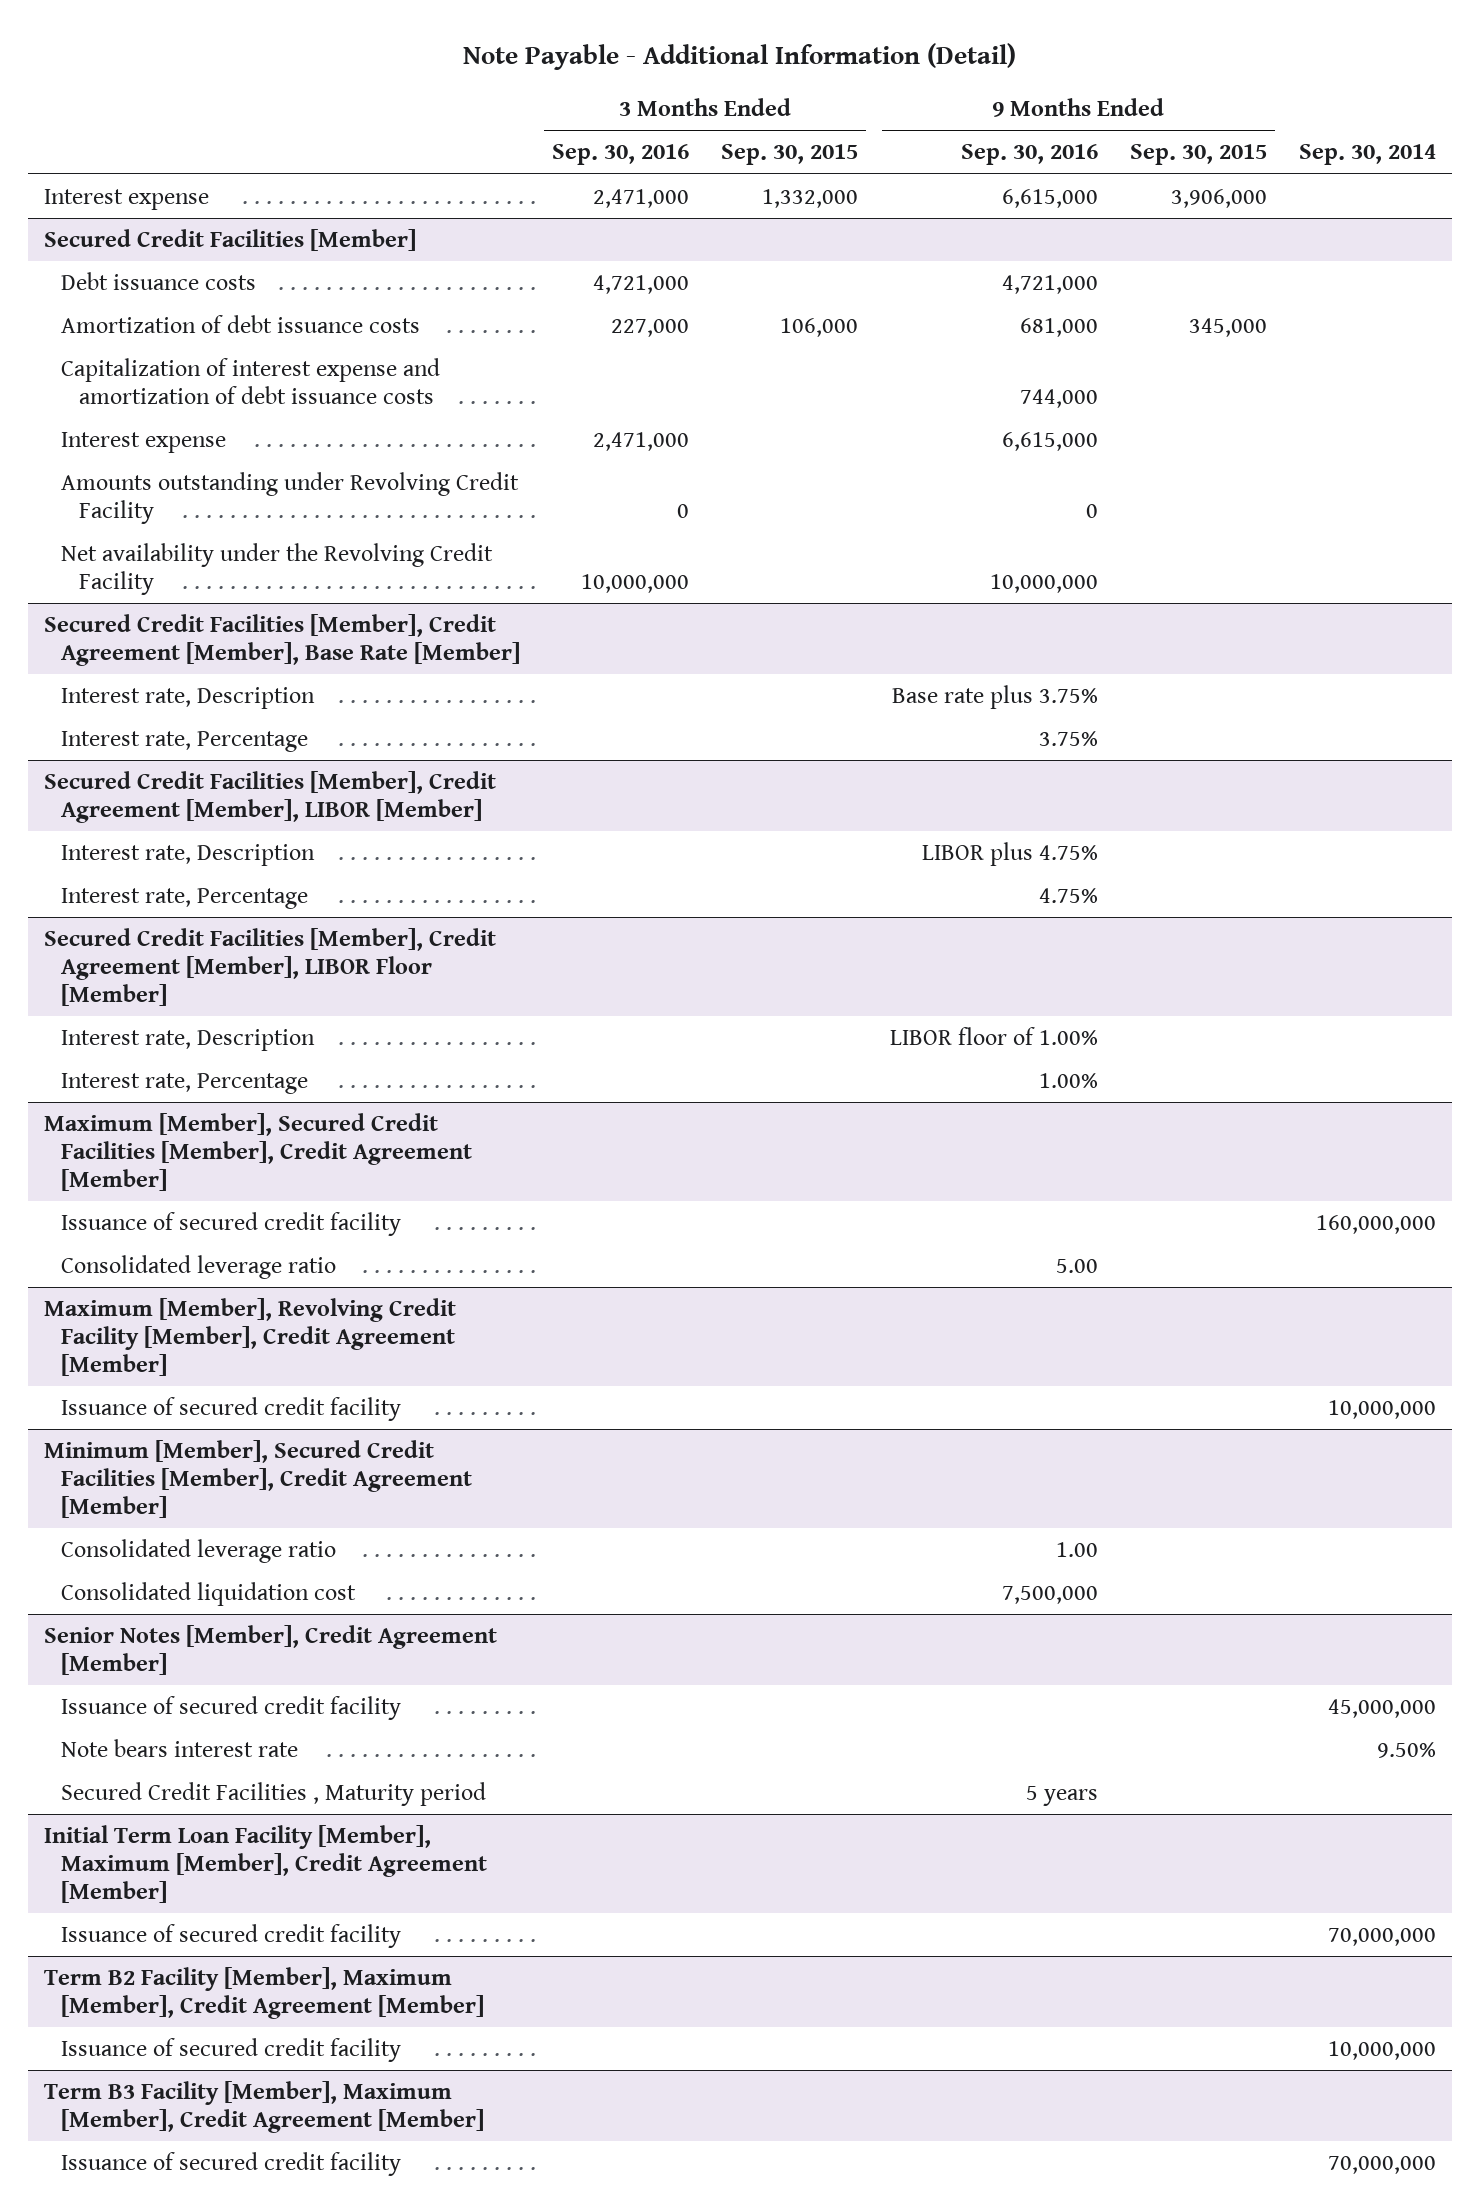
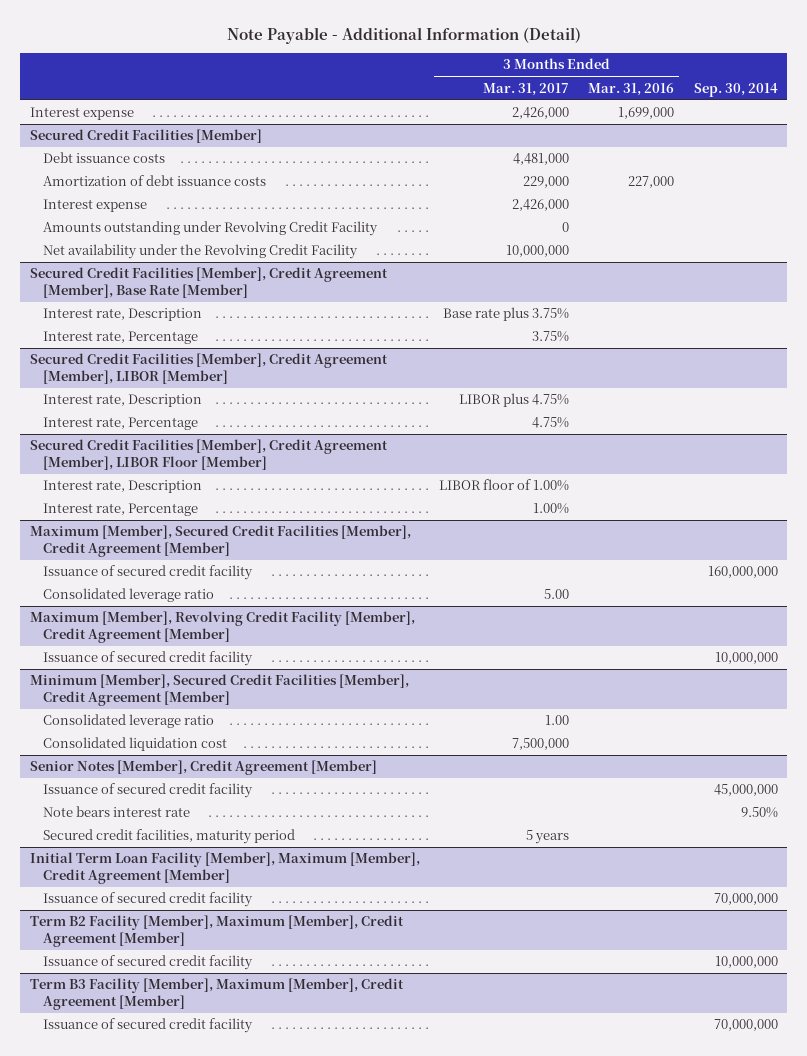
- | 3 Months Ended Sep. 30, 2016 | 3 Months Ended Sep. 30, 2015 | 9 Months Ended Sep. 30, 2016 | 9 Months Ended Sep. 30, 2015 | Sep. 30, 2014
+ | 3 Months Ended Mar. 31, 2017 | 3 Months Ended Mar. 31, 2016 | Sep. 30, 2014
@ Secured Credit Facilities [Member]
- Capitalization of interest expense and amortization of debt issuance costs | | | 744,000 | |
@ Senior Notes [Member], Credit Agreement [Member]
- Secured Credit Facilities , Maturity period | | | 5 years | |
+ Secured credit facilities, maturity period | 5 years | |

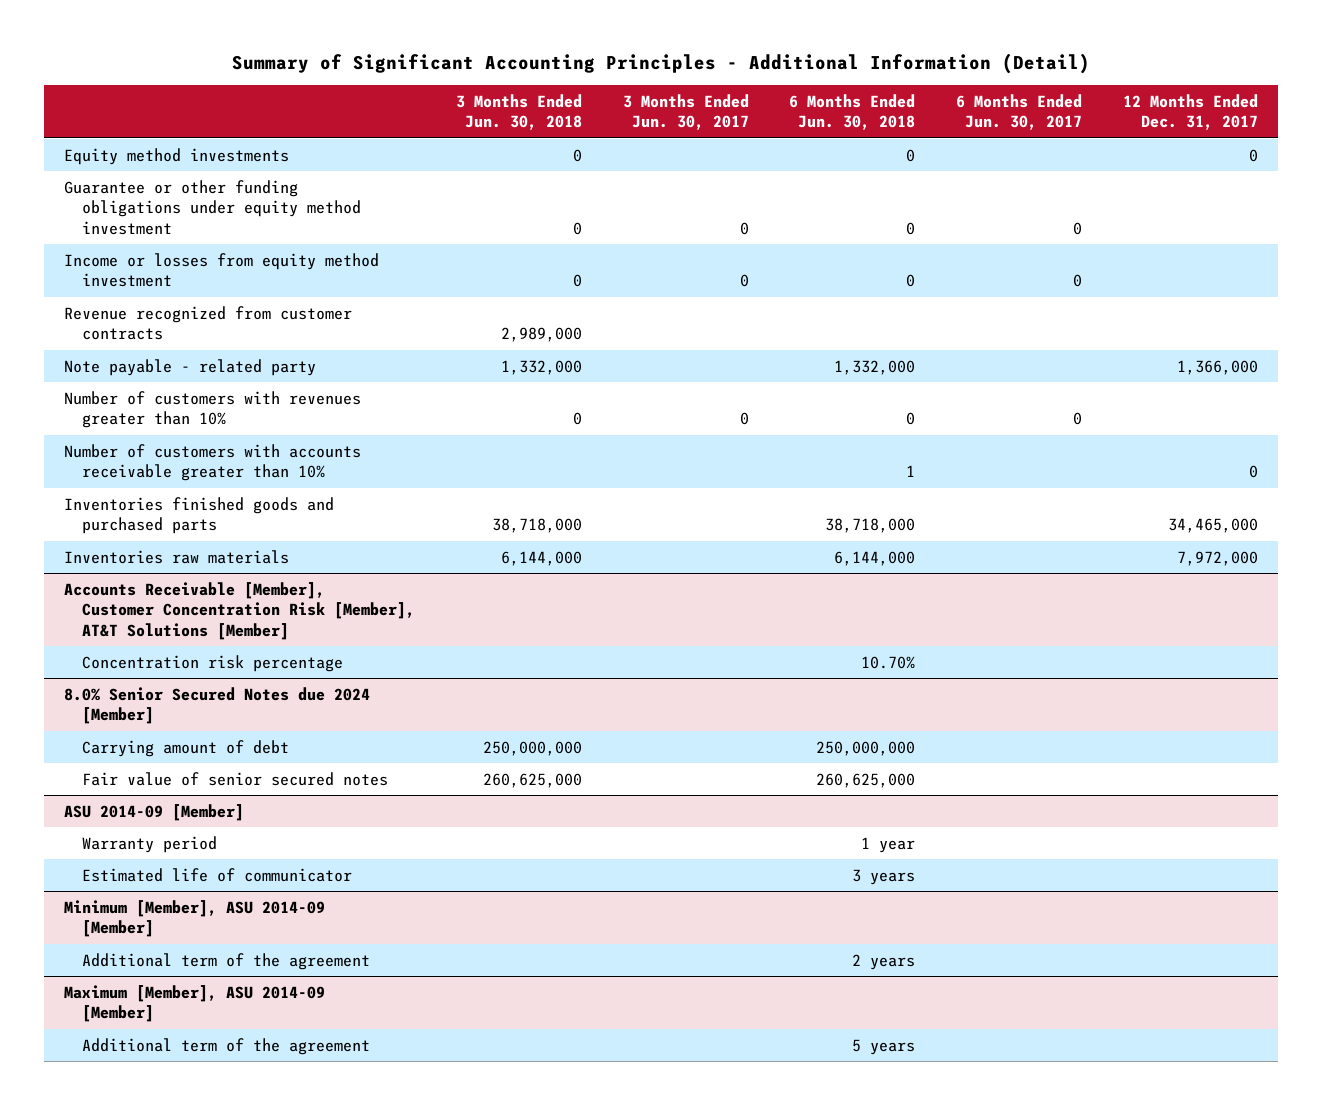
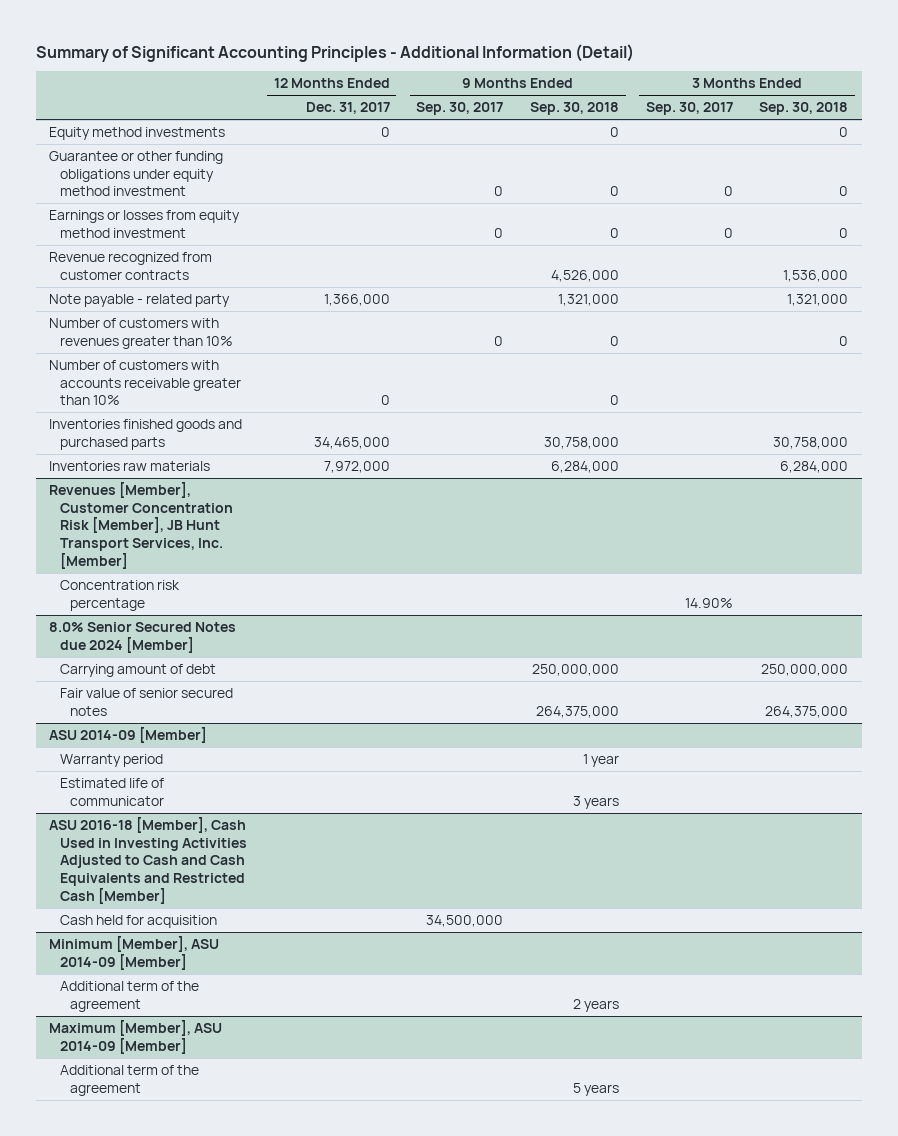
- | 3 Months Ended Jun. 30, 2018 | 3 Months Ended Jun. 30, 2017 | 6 Months Ended Jun. 30, 2018 | 6 Months Ended Jun. 30, 2017 | 12 Months Ended Dec. 31, 2017
+ | 12 Months Ended Dec. 31, 2017 | 9 Months Ended Sep. 30, 2017 | 9 Months Ended Sep. 30, 2018 | 3 Months Ended Sep. 30, 2017 | 3 Months Ended Sep. 30, 2018
- Income or losses from equity method investment | 0 | 0 | 0 | 0 |
+ Earnings or losses from equity method investment | | 0 | 0 | 0 | 0
- Accounts Receivable [Member], Customer Concentration Risk [Member], AT&T Solutions [Member]
- Concentration risk percentage | | | 10.70% | |
+ Revenues [Member], Customer Concentration Risk [Member], JB Hunt Transport Services, Inc. [Member]
+ Concentration risk percentage | | | | 14.90% |
+ ASU 2016-18 [Member], Cash Used in Investing Activities Adjusted to Cash and Cash Equivalents and Restricted Cash [Member]
+ Cash held for acquisition | | 34,500,000 | | |

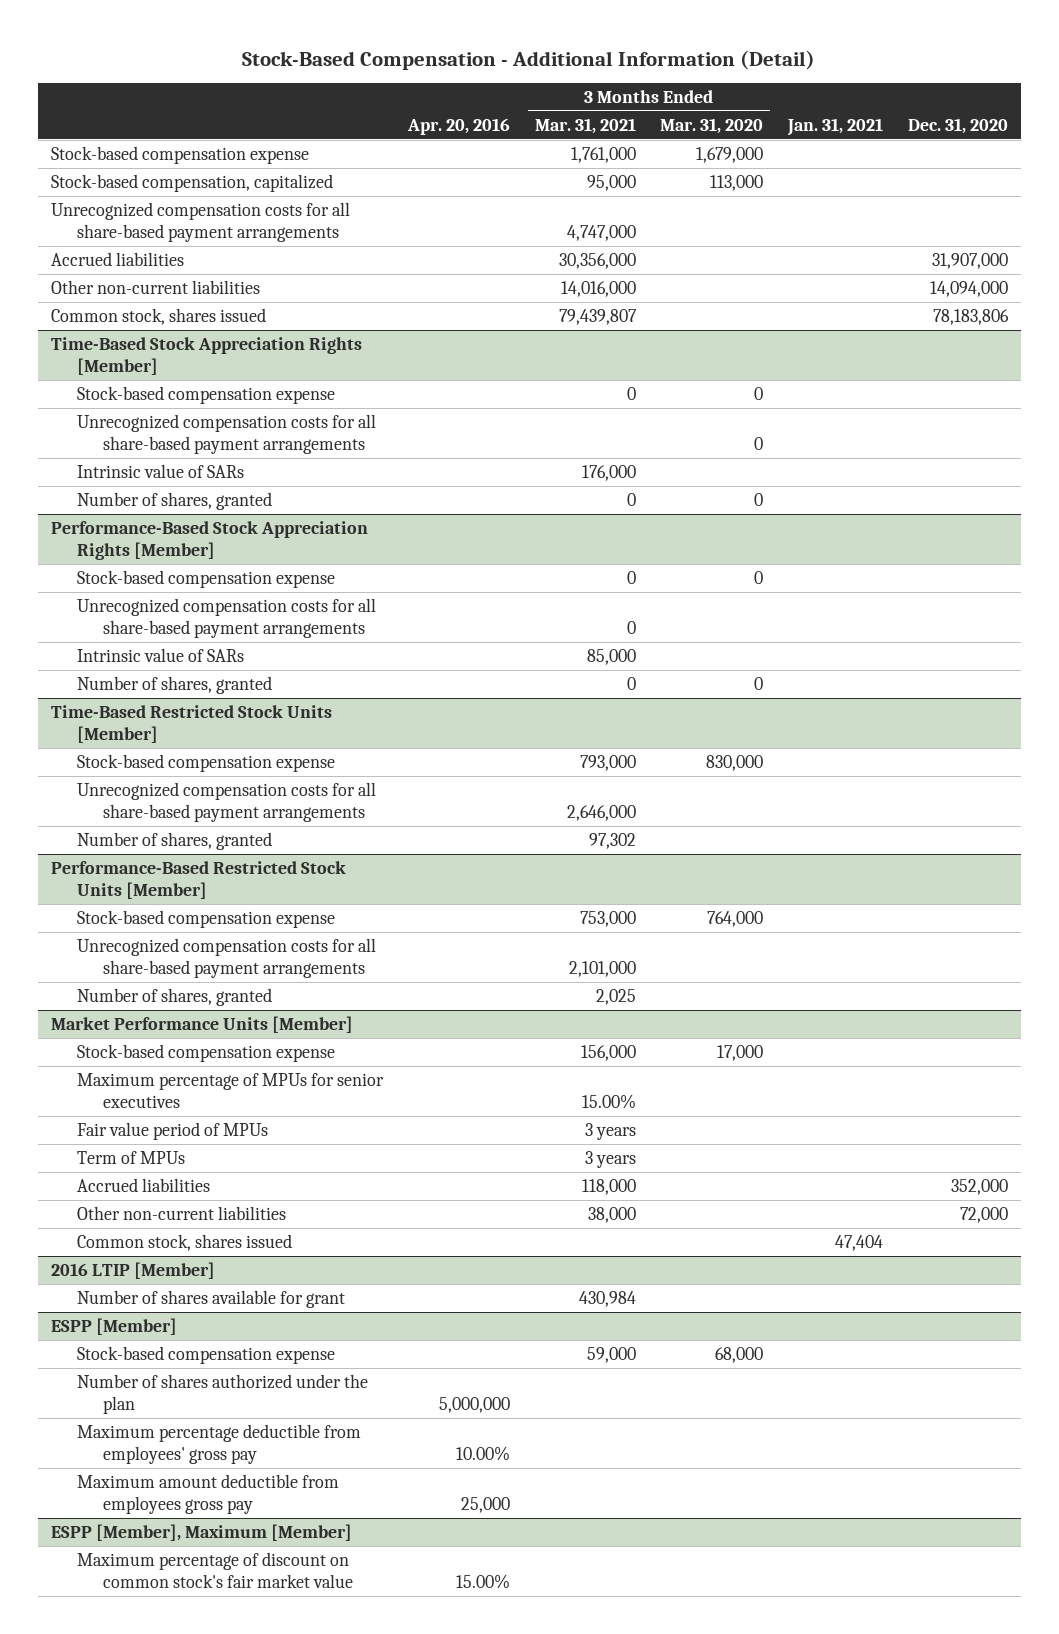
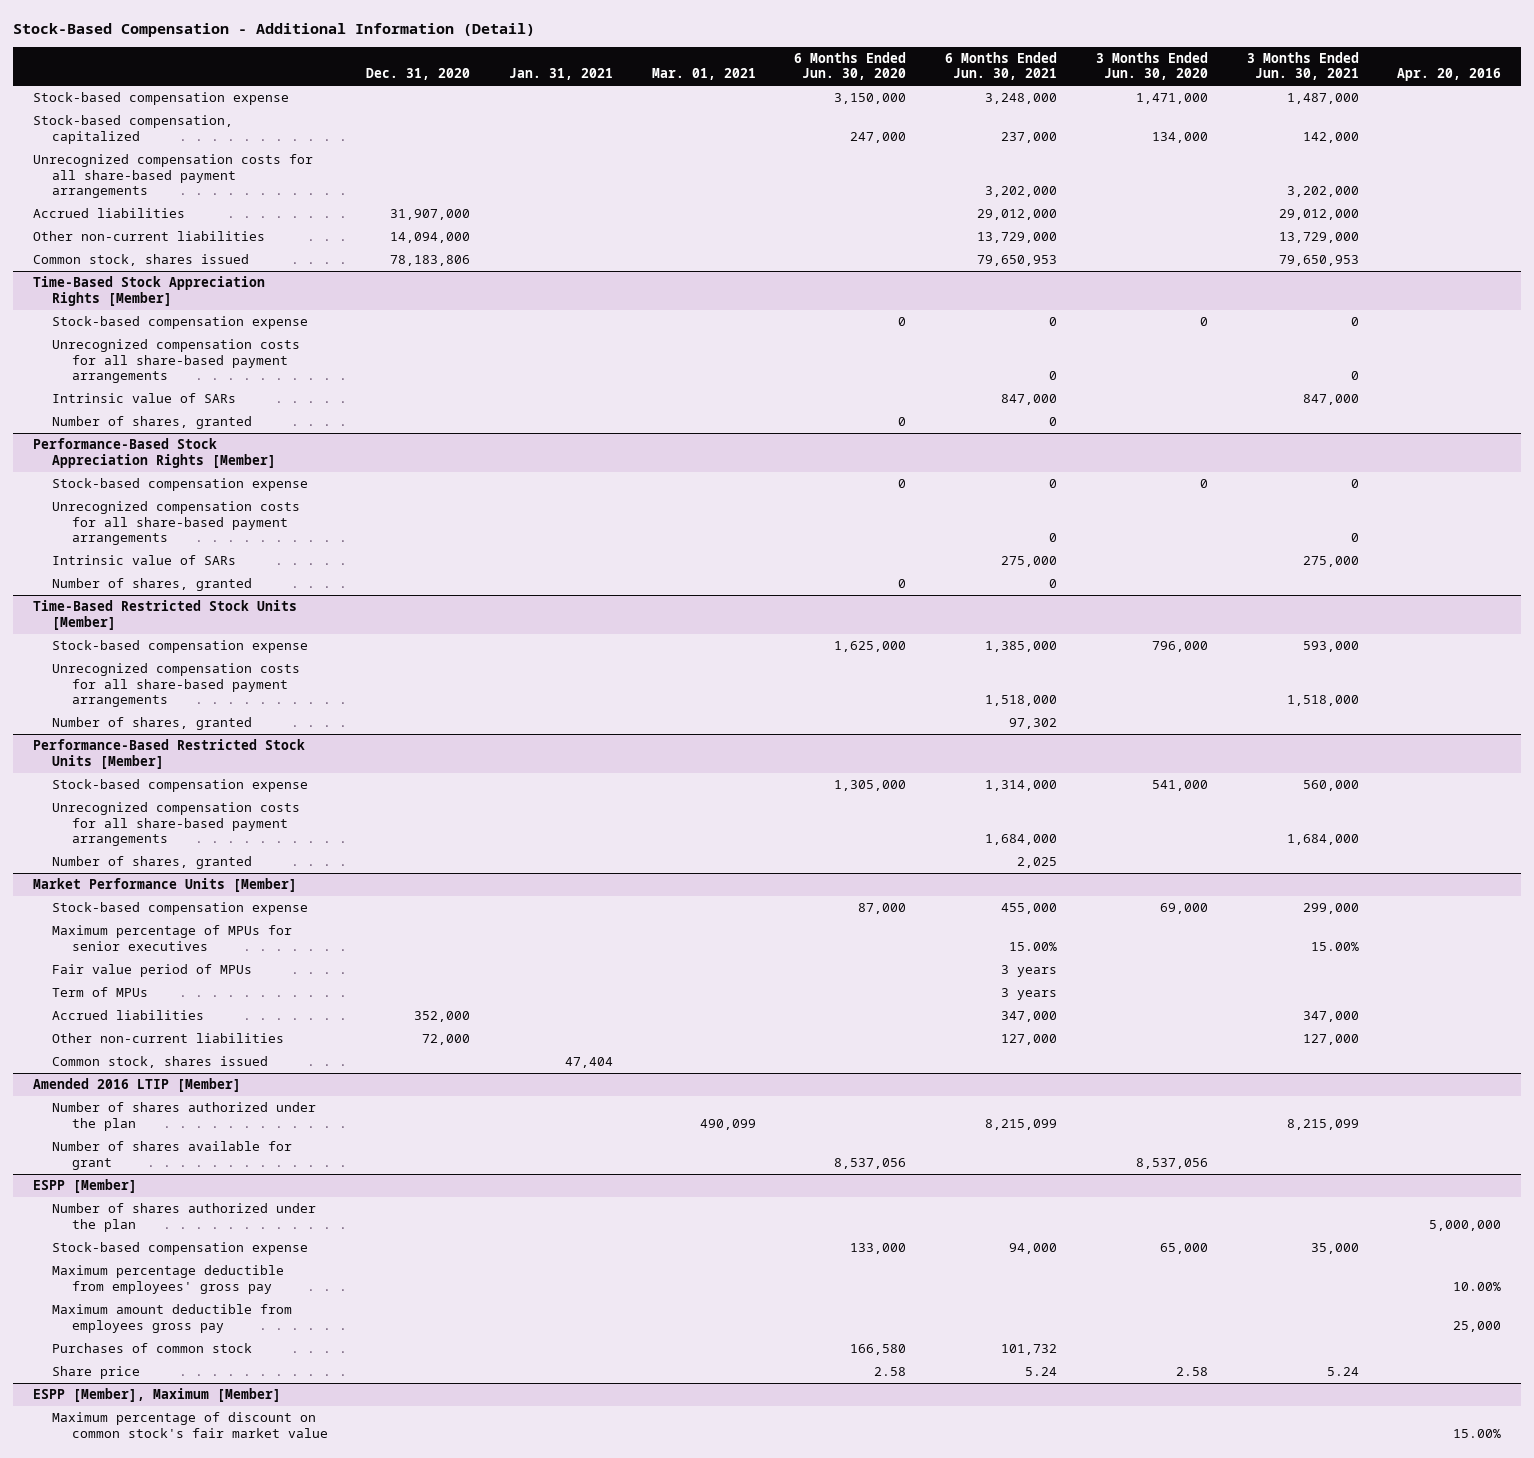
- | Apr. 20, 2016 | 3 Months Ended Mar. 31, 2021 | 3 Months Ended Mar. 31, 2020 | Jan. 31, 2021 | Dec. 31, 2020
+ | Dec. 31, 2020 | Jan. 31, 2021 | Mar. 01, 2021 | 6 Months Ended Jun. 30, 2020 | 6 Months Ended Jun. 30, 2021 | 3 Months Ended Jun. 30, 2020 | 3 Months Ended Jun. 30, 2021 | Apr. 20, 2016
- 2016 LTIP [Member]
+ Amended 2016 LTIP [Member]
+ Number of shares authorized under the plan | | | 490,099 | | 8,215,099 | | 8,215,099 |
@ ESPP [Member]
moved down: Stock-based compensation expense | | | | 133,000 | 94,000 | 65,000 | 35,000 |
+ Purchases of common stock | | | | 166,580 | 101,732 | | |
+ Share price | | | | 2.58 | 5.24 | 2.58 | 5.24 |

